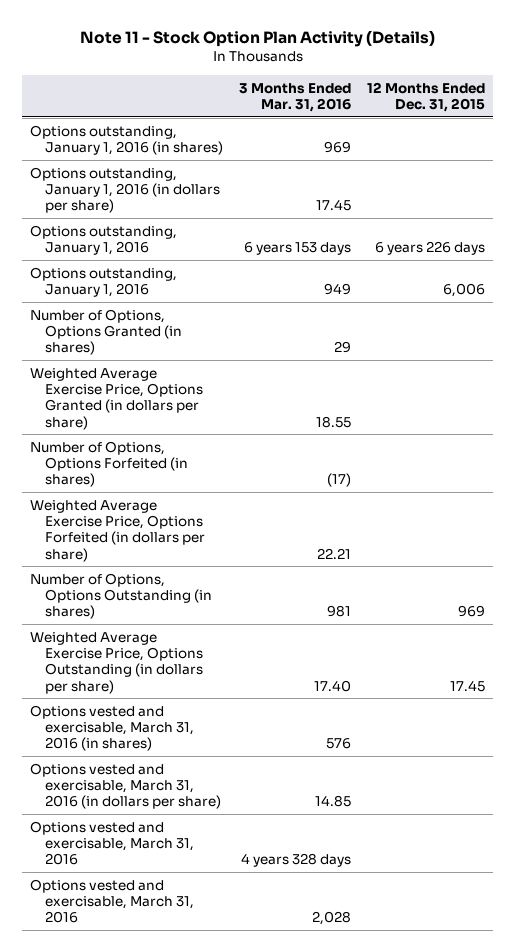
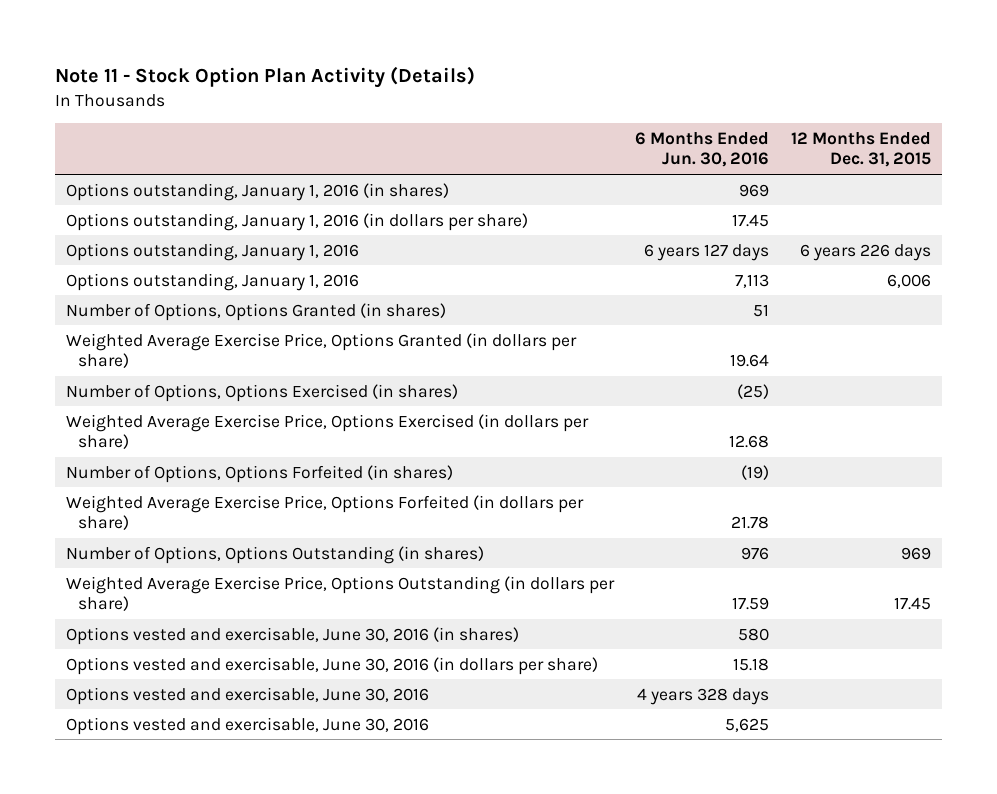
- | 3 Months Ended Mar. 31, 2016 | 12 Months Ended Dec. 31, 2015
+ | 6 Months Ended Jun. 30, 2016 | 12 Months Ended Dec. 31, 2015
+ Number of Options, Options Exercised (in shares) | (25) |
+ Weighted Average Exercise Price, Options Exercised (in dollars per share) | 12.68 |
- Options vested and exercisable, March 31, 2016 (in shares) | 576 |
- Options vested and exercisable, March 31, 2016 (in dollars per share) | 14.85 |
- Options vested and exercisable, March 31, 2016 | 4 years 328 days |
- Options vested and exercisable, March 31, 2016 | 2,028 |
+ Options vested and exercisable, June 30, 2016 (in shares) | 580 |
+ Options vested and exercisable, June 30, 2016 (in dollars per share) | 15.18 |
+ Options vested and exercisable, June 30, 2016 | 4 years 328 days |
+ Options vested and exercisable, June 30, 2016 | 5,625 |

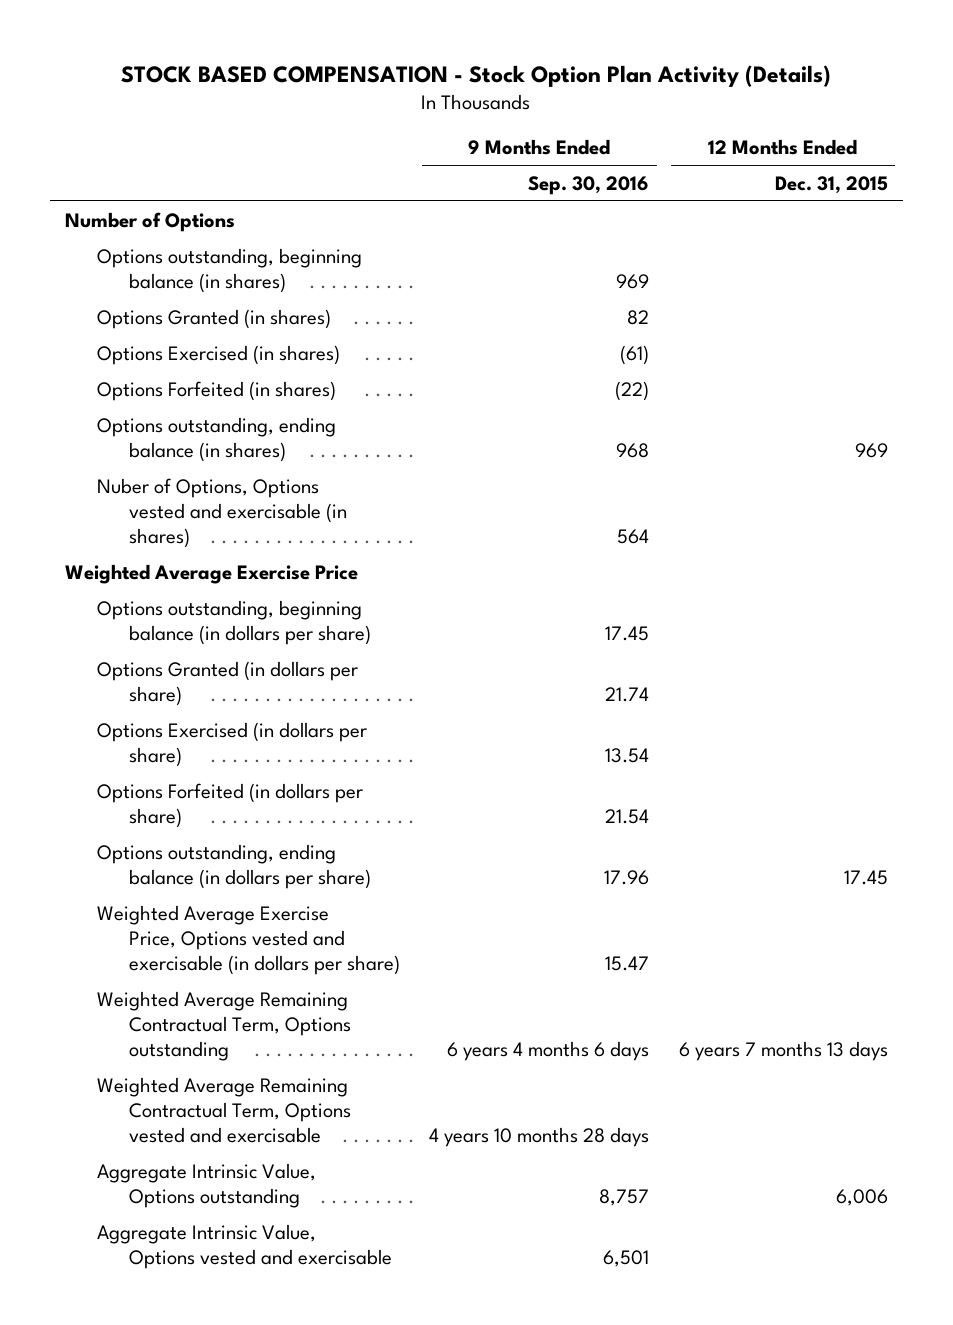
- Note 11 - Stock Option Plan Activity (Details)
+ STOCK BASED COMPENSATION - Stock Option Plan Activity (Details)
- | 6 Months Ended Jun. 30, 2016 | 12 Months Ended Dec. 31, 2015
+ | 9 Months Ended Sep. 30, 2016 | 12 Months Ended Dec. 31, 2015
- Options outstanding, January 1, 2016 (in shares) | 969 |
- Options outstanding, January 1, 2016 (in dollars per share) | 17.45 |
- Options outstanding, January 1, 2016 | 6 years 127 days | 6 years 226 days
- Options outstanding, January 1, 2016 | 7,113 | 6,006
- Number of Options, Options Granted (in shares) | 51 |
- Weighted Average Exercise Price, Options Granted (in dollars per share) | 19.64 |
- Number of Options, Options Exercised (in shares) | (25) |
- Weighted Average Exercise Price, Options Exercised (in dollars per share) | 12.68 |
- Number of Options, Options Forfeited (in shares) | (19) |
- Weighted Average Exercise Price, Options Forfeited (in dollars per share) | 21.78 |
- Number of Options, Options Outstanding (in shares) | 976 | 969
- Weighted Average Exercise Price, Options Outstanding (in dollars per share) | 17.59 | 17.45
- Options vested and exercisable, June 30, 2016 (in shares) | 580 |
- Options vested and exercisable, June 30, 2016 (in dollars per share) | 15.18 |
- Options vested and exercisable, June 30, 2016 | 4 years 328 days |
- Options vested and exercisable, June 30, 2016 | 5,625 |
+ Number of Options
+ Options outstanding, beginning balance (in shares) | 969 |
+ Options Granted (in shares) | 82 |
+ Options Exercised (in shares) | (61) |
+ Options Forfeited (in shares) | (22) |
+ Options outstanding, ending balance (in shares) | 968 | 969
+ Nuber of Options, Options vested and exercisable (in shares) | 564 |
+ Weighted Average Exercise Price
+ Options outstanding, beginning balance (in dollars per share) | 17.45 |
+ Options Granted (in dollars per share) | 21.74 |
+ Options Exercised (in dollars per share) | 13.54 |
+ Options Forfeited (in dollars per share) | 21.54 |
+ Options outstanding, ending balance (in dollars per share) | 17.96 | 17.45
+ Weighted Average Exercise Price, Options vested and exercisable (in dollars per share) | 15.47 |
+ Weighted Average Remaining Contractual Term, Options outstanding | 6 years 4 months 6 days | 6 years 7 months 13 days
+ Weighted Average Remaining Contractual Term, Options vested and exercisable | 4 years 10 months 28 days |
+ Aggregate Intrinsic Value, Options outstanding | 8,757 | 6,006
+ Aggregate Intrinsic Value, Options vested and exercisable | 6,501 |

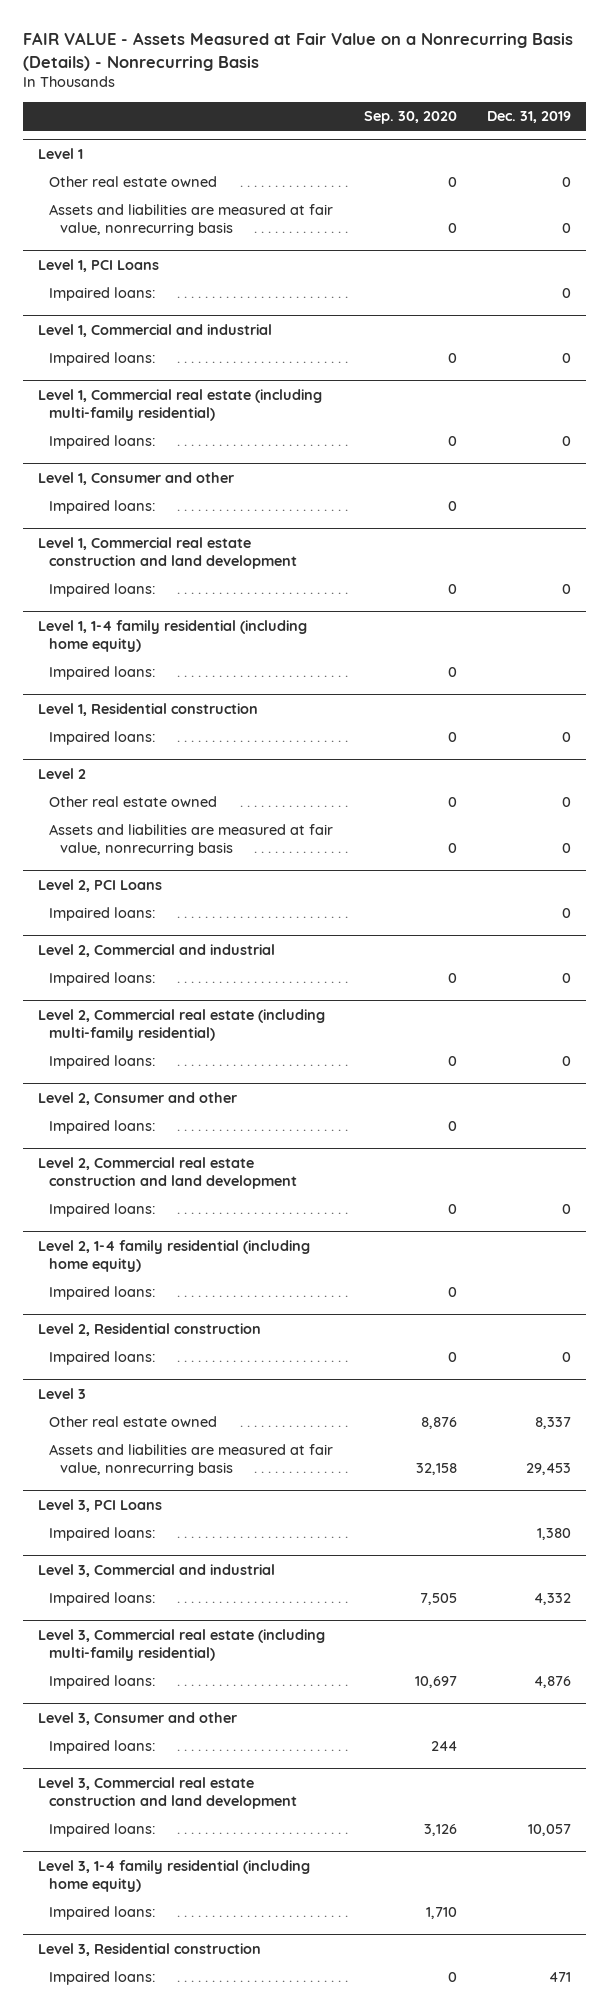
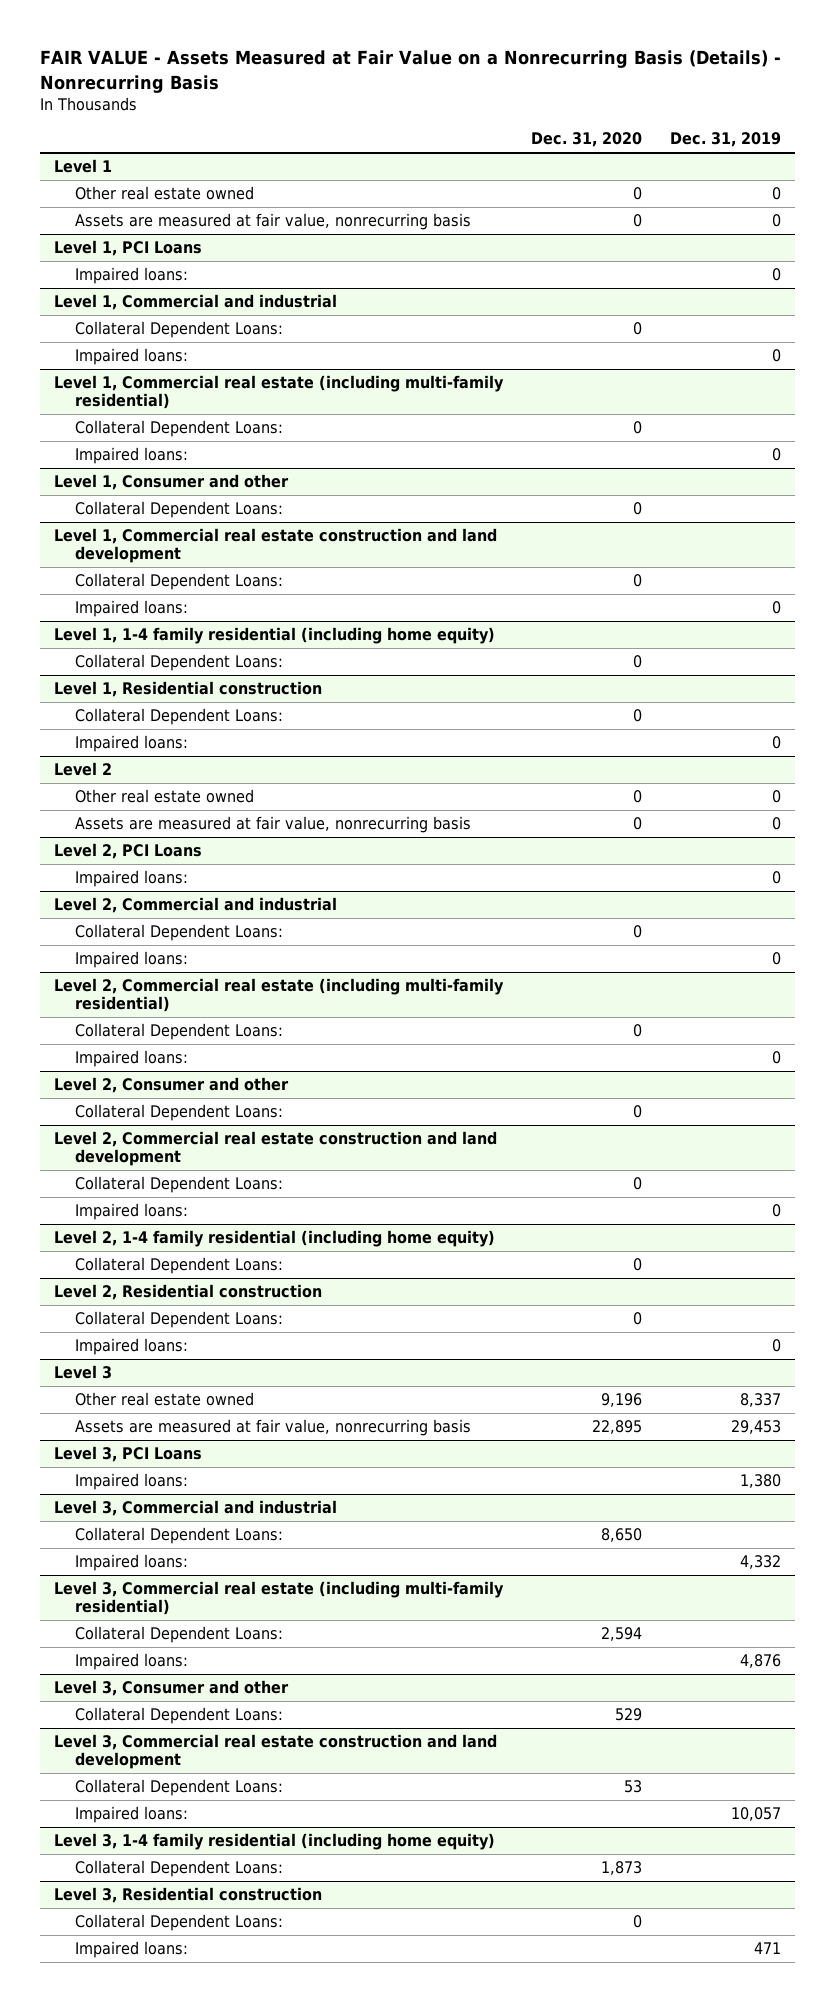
- | Sep. 30, 2020 | Dec. 31, 2019
+ | Dec. 31, 2020 | Dec. 31, 2019
@ Level 1
- Assets and liabilities are measured at fair value, nonrecurring basis | 0 | 0
+ Assets are measured at fair value, nonrecurring basis | 0 | 0
@ Level 1, Commercial and industrial
+ Collateral Dependent Loans: | 0 |
@ Level 1, Commercial real estate (including multi-family residential)
+ Collateral Dependent Loans: | 0 |
@ Level 1, Consumer and other
- Impaired loans: | 0 |
+ Collateral Dependent Loans: | 0 |
@ Level 1, Commercial real estate construction and land development
+ Collateral Dependent Loans: | 0 |
@ Level 1, 1-4 family residential (including home equity)
- Impaired loans: | 0 |
+ Collateral Dependent Loans: | 0 |
@ Level 1, Residential construction
+ Collateral Dependent Loans: | 0 |
@ Level 2
- Assets and liabilities are measured at fair value, nonrecurring basis | 0 | 0
+ Assets are measured at fair value, nonrecurring basis | 0 | 0
@ Level 2, Commercial and industrial
+ Collateral Dependent Loans: | 0 |
@ Level 2, Commercial real estate (including multi-family residential)
+ Collateral Dependent Loans: | 0 |
@ Level 2, Consumer and other
- Impaired loans: | 0 |
+ Collateral Dependent Loans: | 0 |
@ Level 2, Commercial real estate construction and land development
+ Collateral Dependent Loans: | 0 |
@ Level 2, 1-4 family residential (including home equity)
- Impaired loans: | 0 |
+ Collateral Dependent Loans: | 0 |
@ Level 2, Residential construction
+ Collateral Dependent Loans: | 0 |
@ Level 3
- Assets and liabilities are measured at fair value, nonrecurring basis | 32,158 | 29,453
+ Assets are measured at fair value, nonrecurring basis | 22,895 | 29,453
@ Level 3, Commercial and industrial
+ Collateral Dependent Loans: | 8,650 |
@ Level 3, Commercial real estate (including multi-family residential)
+ Collateral Dependent Loans: | 2,594 |
@ Level 3, Consumer and other
- Impaired loans: | 244 |
+ Collateral Dependent Loans: | 529 |
@ Level 3, Commercial real estate construction and land development
+ Collateral Dependent Loans: | 53 |
@ Level 3, 1-4 family residential (including home equity)
- Impaired loans: | 1,710 |
+ Collateral Dependent Loans: | 1,873 |
@ Level 3, Residential construction
+ Collateral Dependent Loans: | 0 |

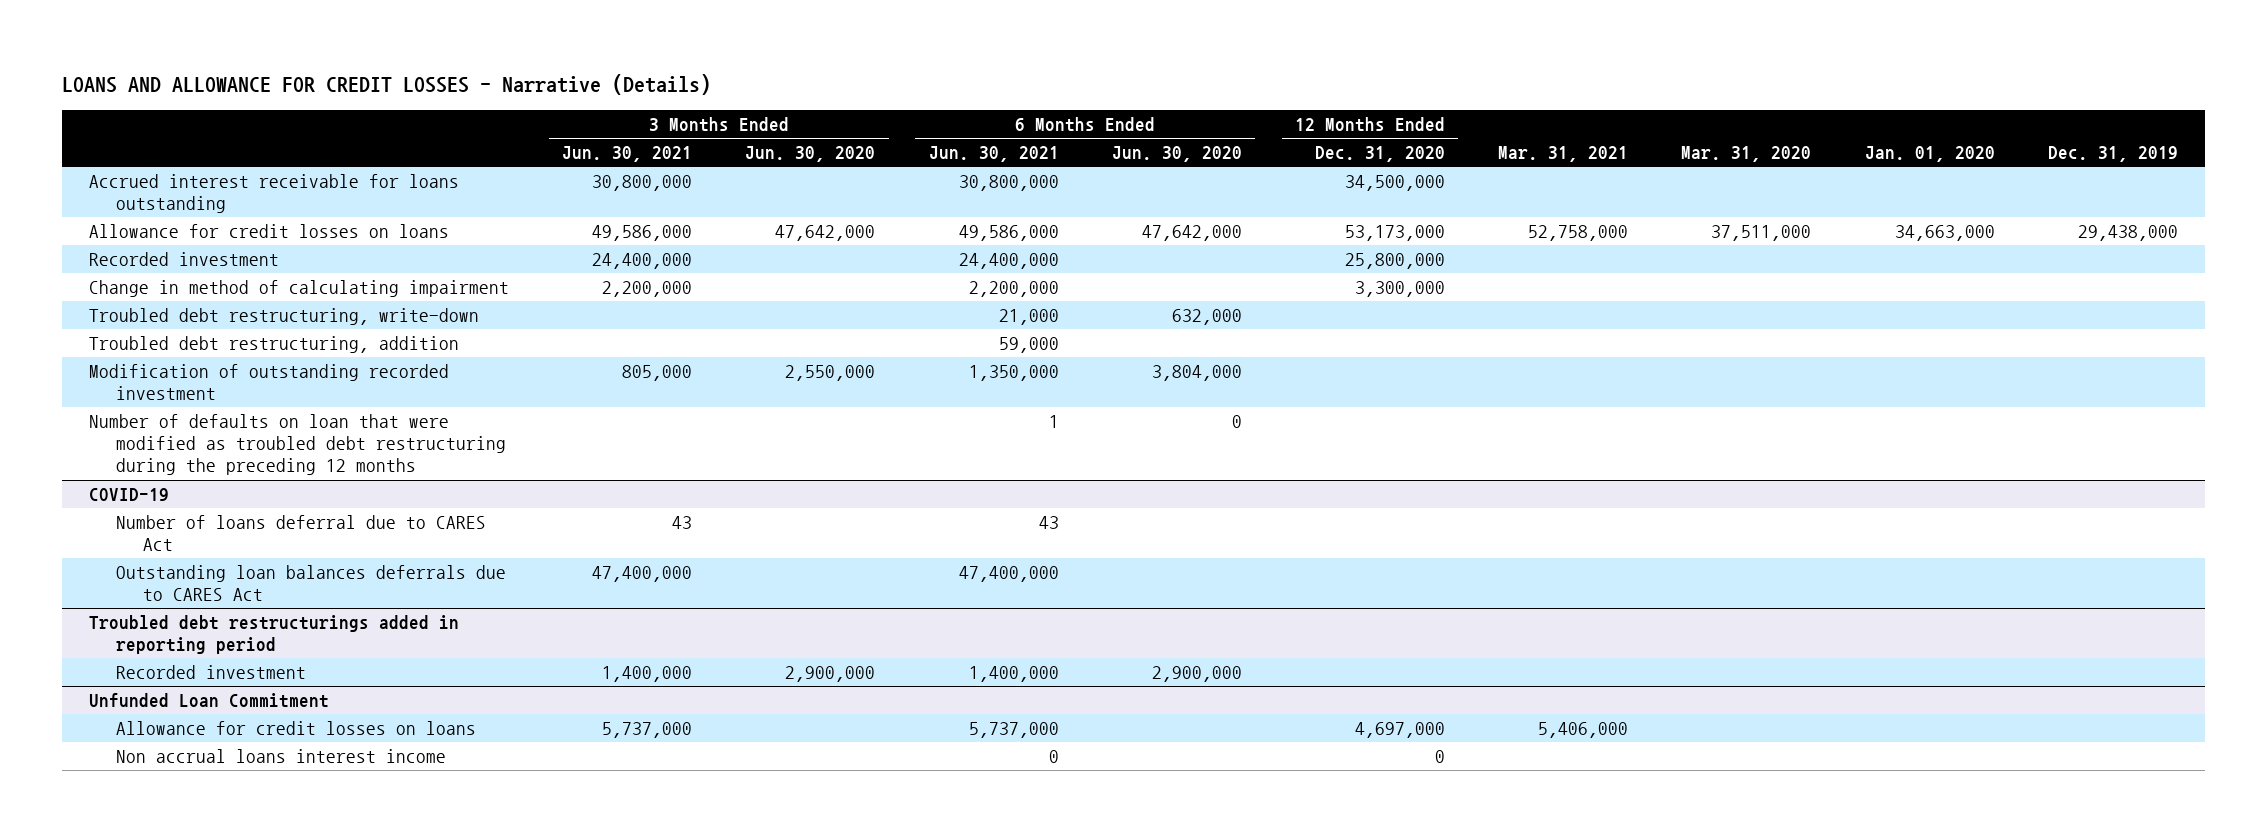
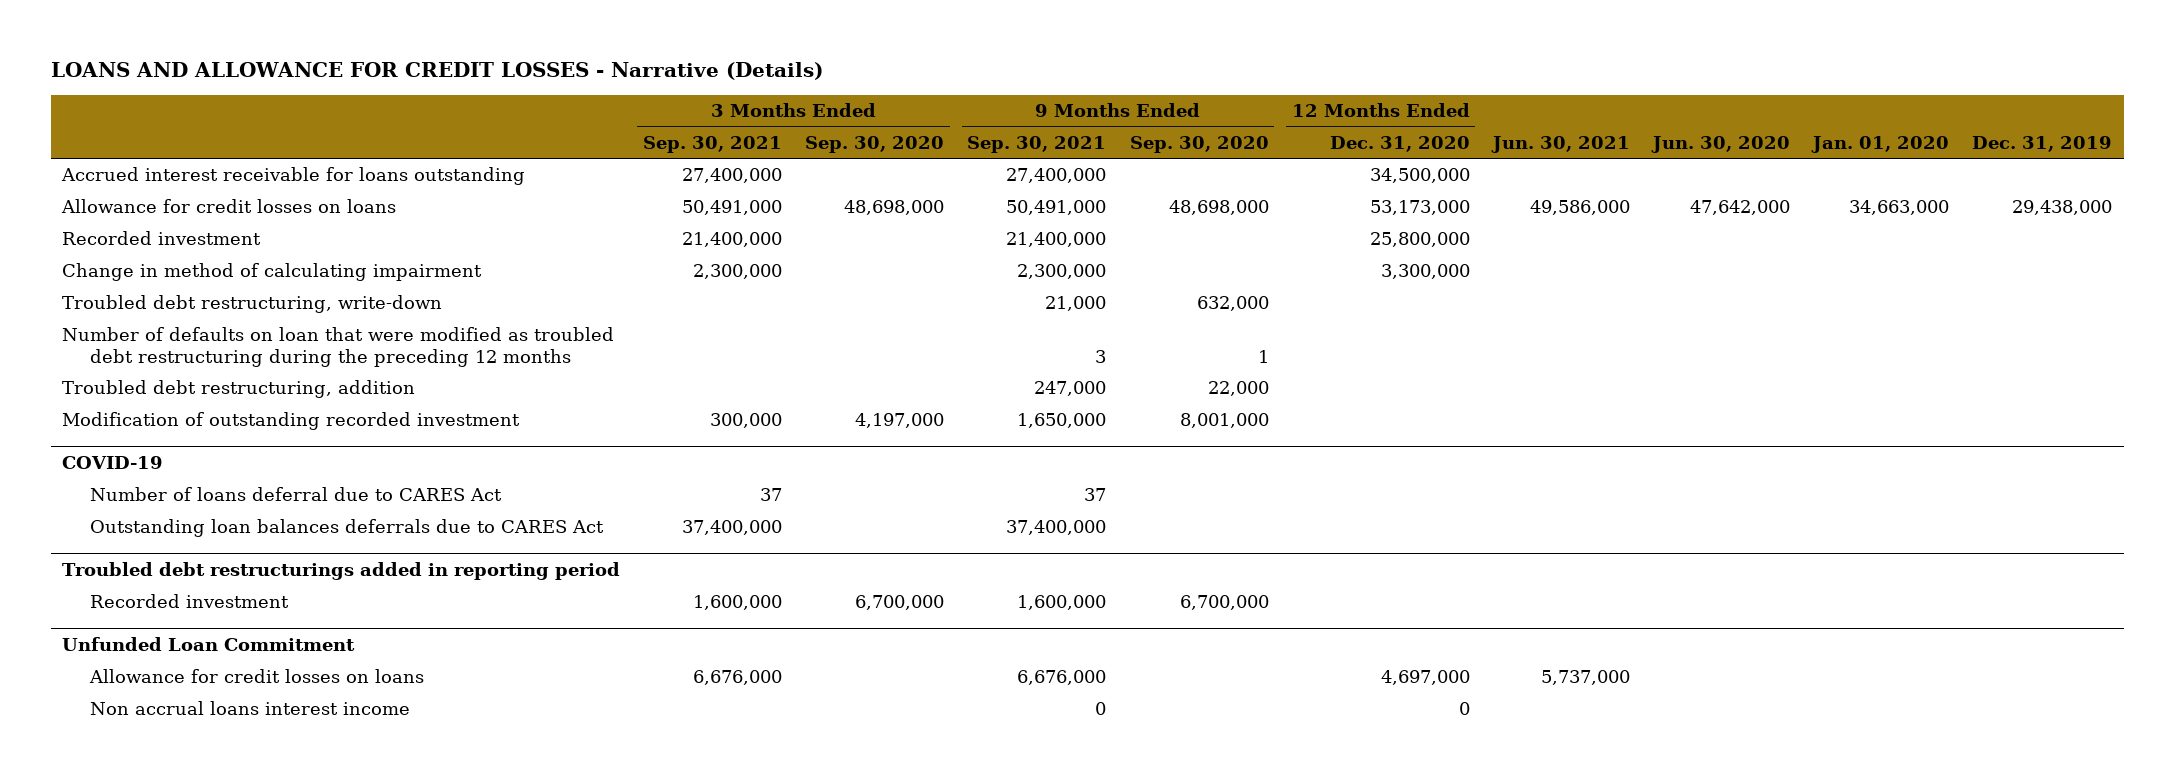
- | 3 Months Ended Jun. 30, 2021 | 3 Months Ended Jun. 30, 2020 | 6 Months Ended Jun. 30, 2021 | 6 Months Ended Jun. 30, 2020 | 12 Months Ended Dec. 31, 2020 | Mar. 31, 2021 | Mar. 31, 2020 | Jan. 01, 2020 | Dec. 31, 2019
+ | 3 Months Ended Sep. 30, 2021 | 3 Months Ended Sep. 30, 2020 | 9 Months Ended Sep. 30, 2021 | 9 Months Ended Sep. 30, 2020 | 12 Months Ended Dec. 31, 2020 | Jun. 30, 2021 | Jun. 30, 2020 | Jan. 01, 2020 | Dec. 31, 2019
moved up: Number of defaults on loan that were modified as troubled debt restructuring during the preceding 12 months | | | 3 | 1 | | | | |

